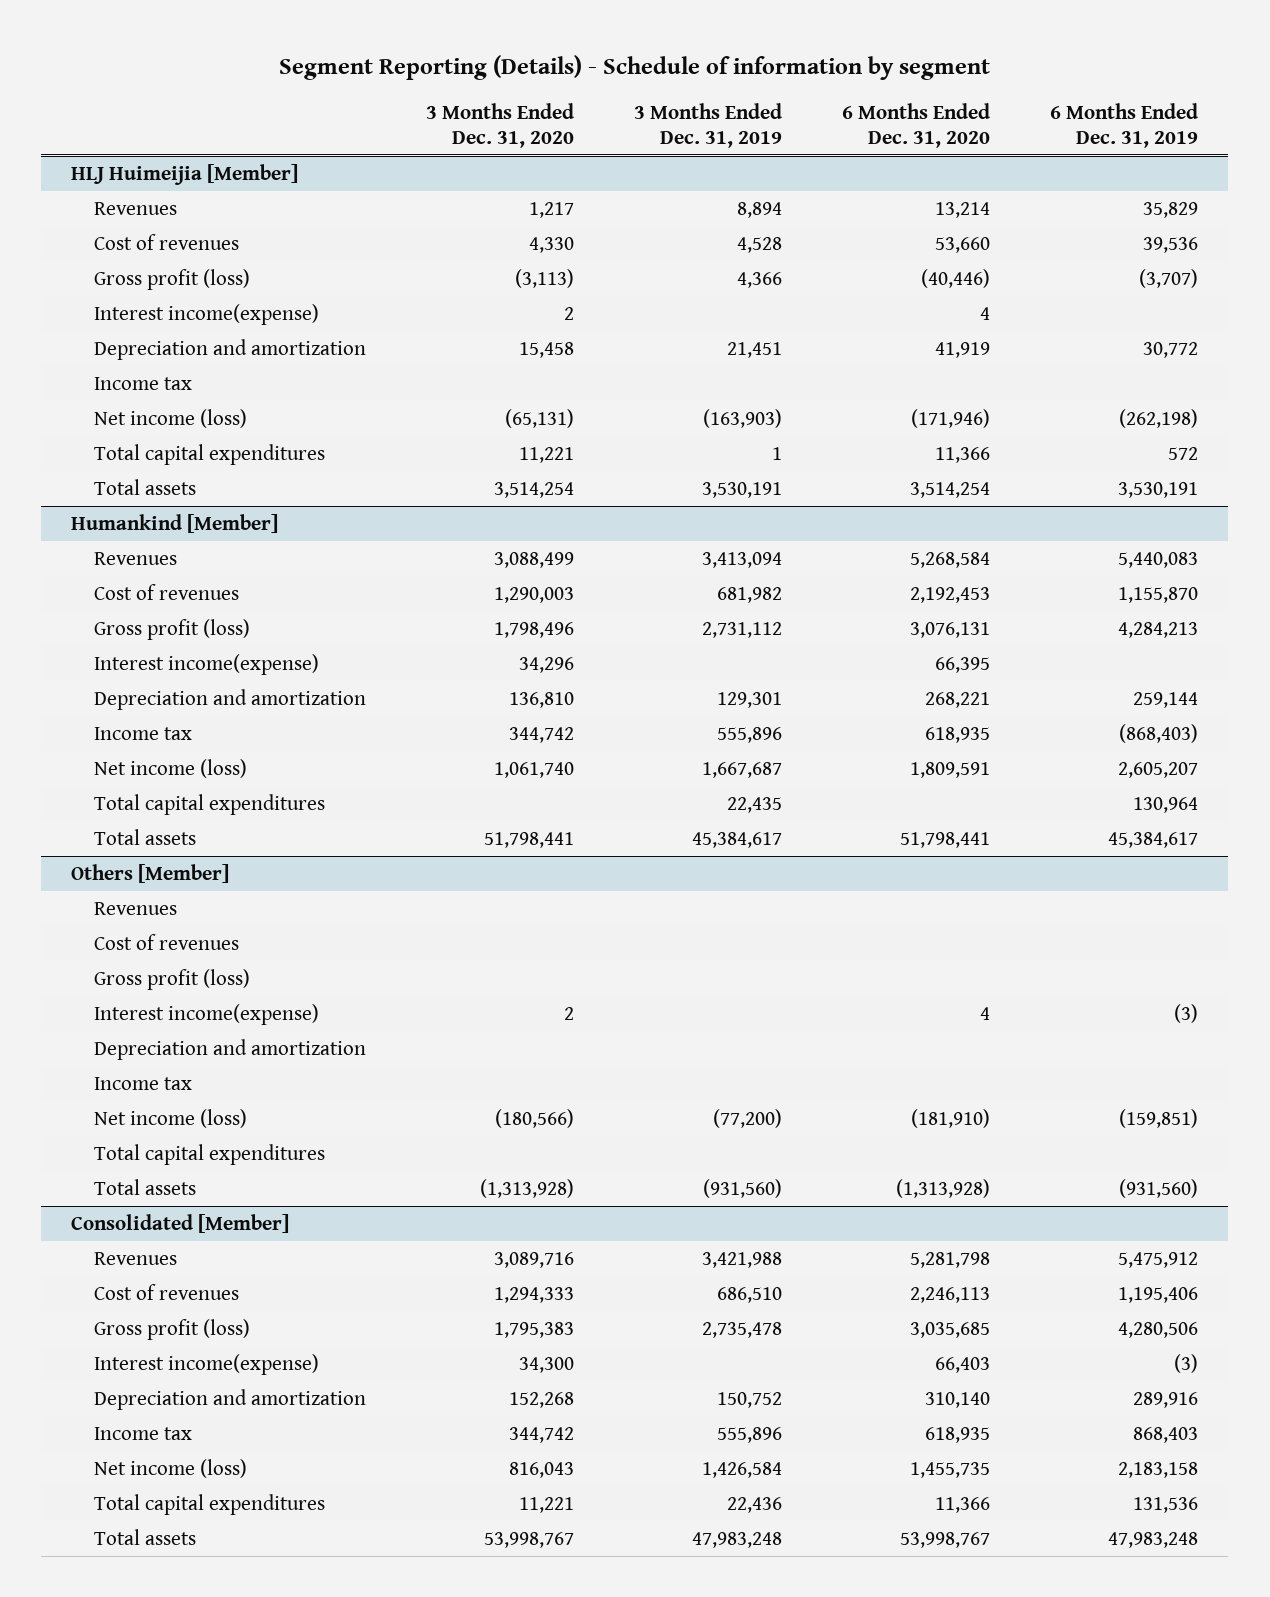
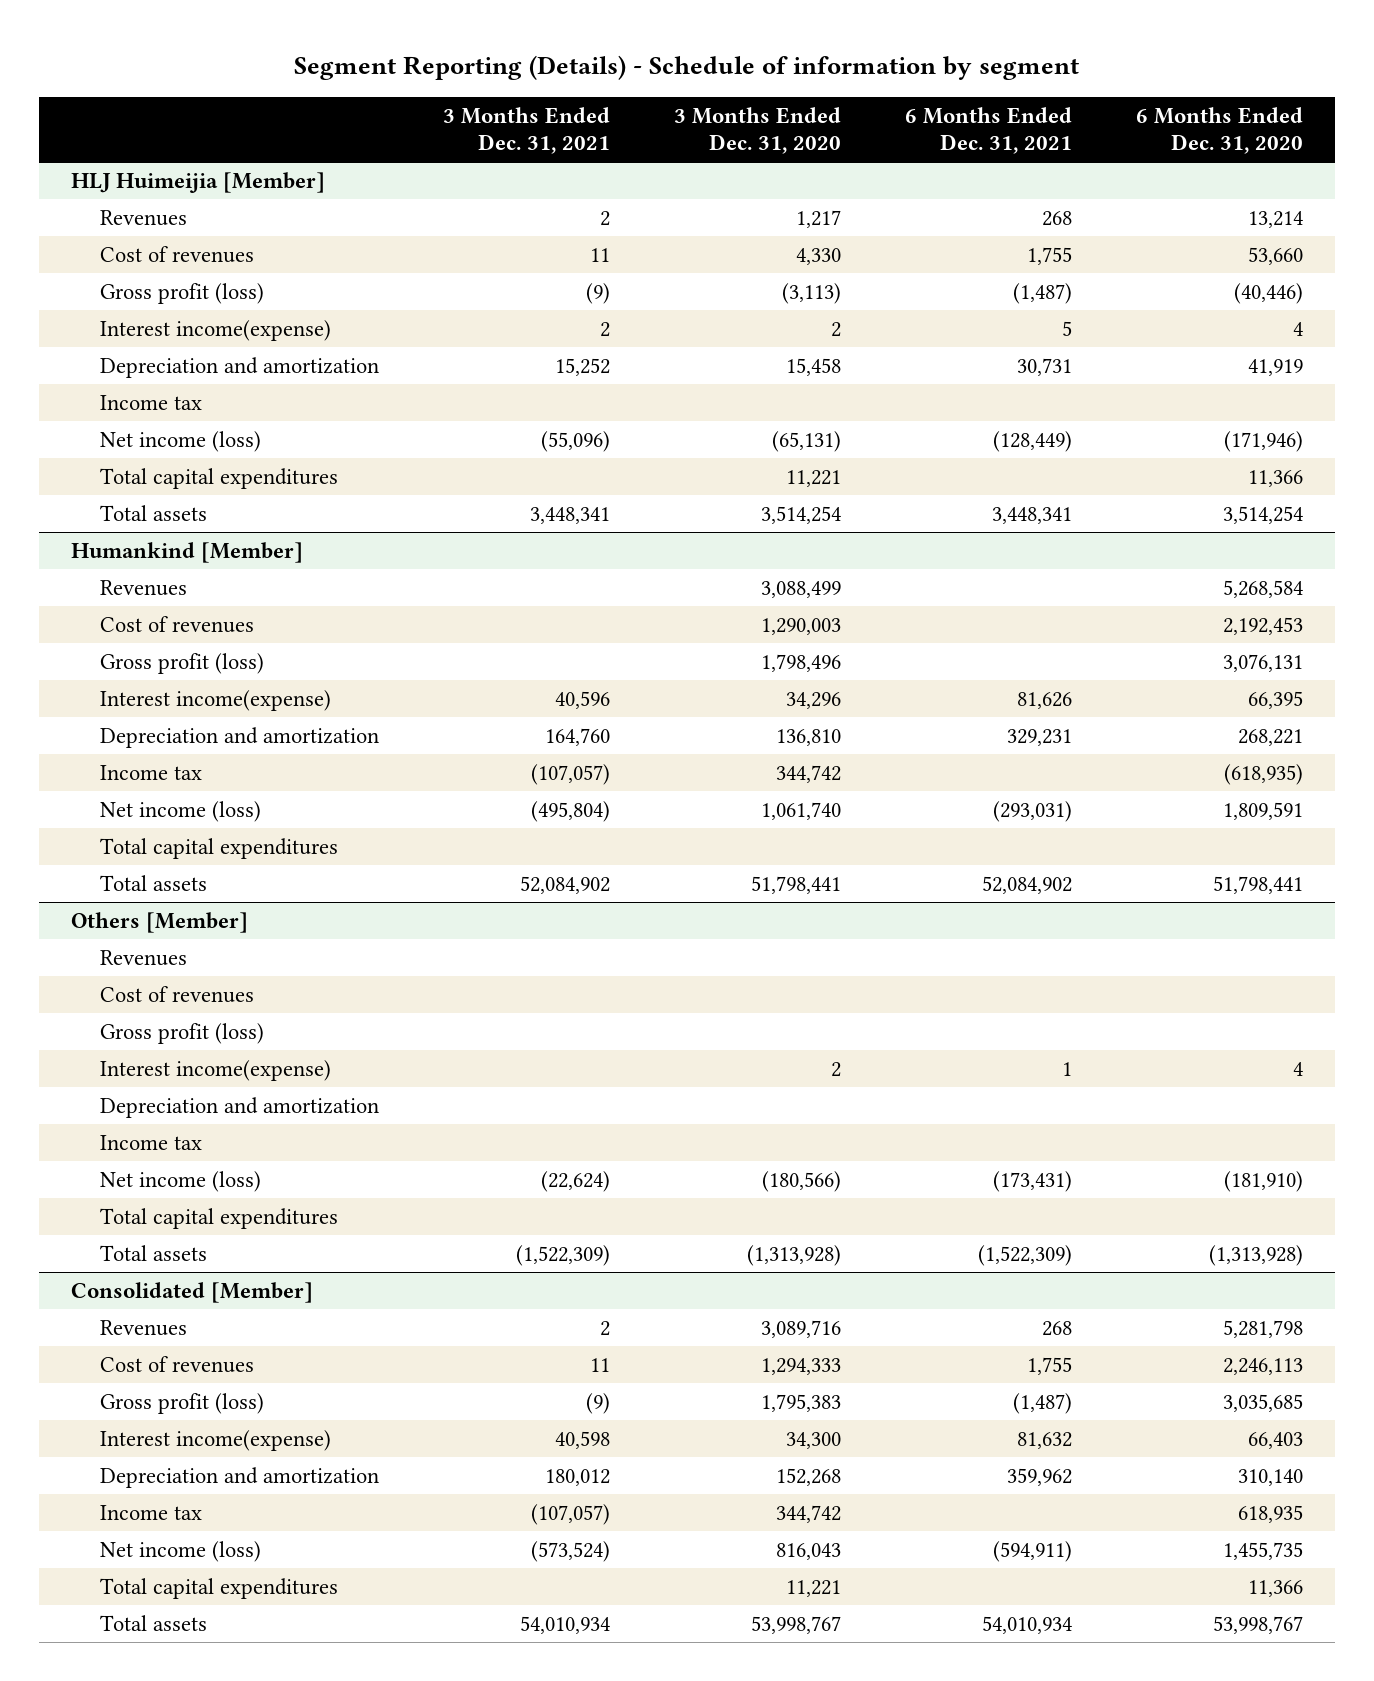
- | 3 Months Ended Dec. 31, 2020 | 3 Months Ended Dec. 31, 2019 | 6 Months Ended Dec. 31, 2020 | 6 Months Ended Dec. 31, 2019
+ | 3 Months Ended Dec. 31, 2021 | 3 Months Ended Dec. 31, 2020 | 6 Months Ended Dec. 31, 2021 | 6 Months Ended Dec. 31, 2020
@ Humankind [Member]
- Income tax | 344,742 | 555,896 | 618,935 | (868,403)
+ Income tax | (107,057) | 344,742 | | (618,935)

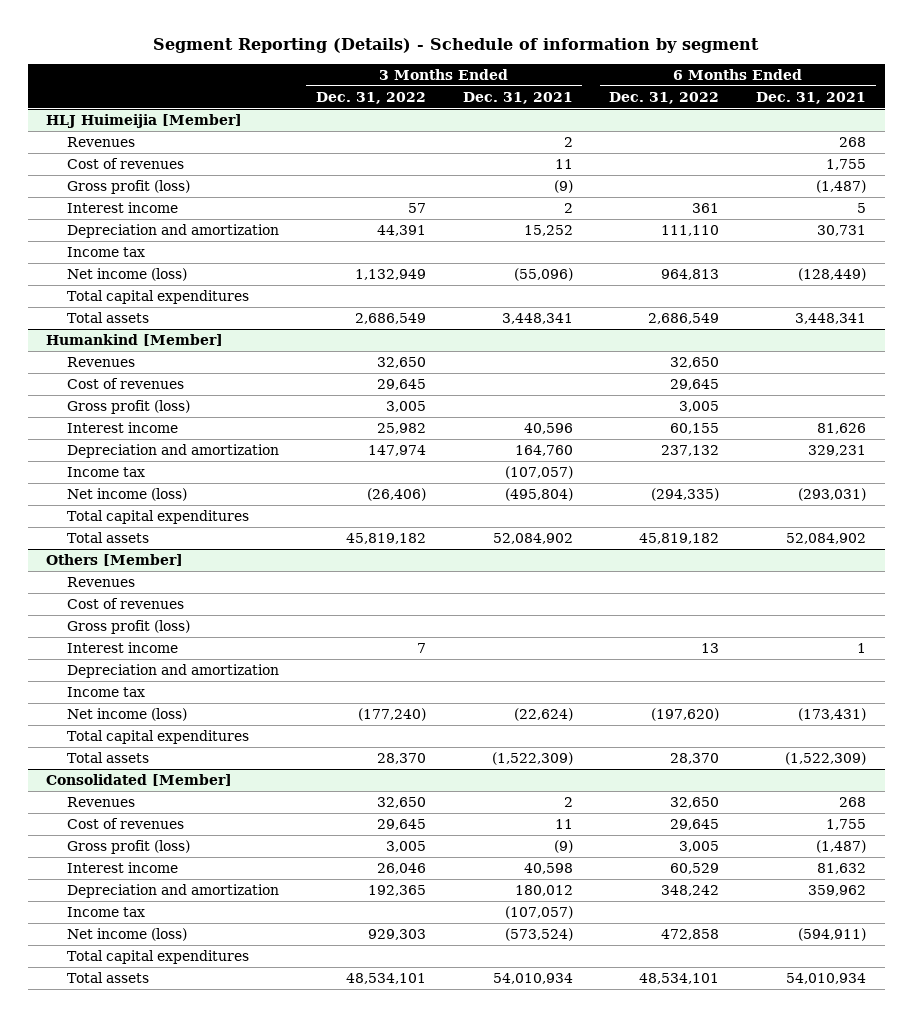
- | 3 Months Ended Dec. 31, 2021 | 3 Months Ended Dec. 31, 2020 | 6 Months Ended Dec. 31, 2021 | 6 Months Ended Dec. 31, 2020
+ | 3 Months Ended Dec. 31, 2022 | 3 Months Ended Dec. 31, 2021 | 6 Months Ended Dec. 31, 2022 | 6 Months Ended Dec. 31, 2021
@ HLJ Huimeijia [Member]
- Interest income(expense) | 2 | 2 | 5 | 4
+ Interest income | 57 | 2 | 361 | 5
@ Humankind [Member]
- Interest income(expense) | 40,596 | 34,296 | 81,626 | 66,395
+ Interest income | 25,982 | 40,596 | 60,155 | 81,626
@ Others [Member]
- Interest income(expense) | | 2 | 1 | 4
+ Interest income | 7 | | 13 | 1
@ Consolidated [Member]
- Interest income(expense) | 40,598 | 34,300 | 81,632 | 66,403
+ Interest income | 26,046 | 40,598 | 60,529 | 81,632

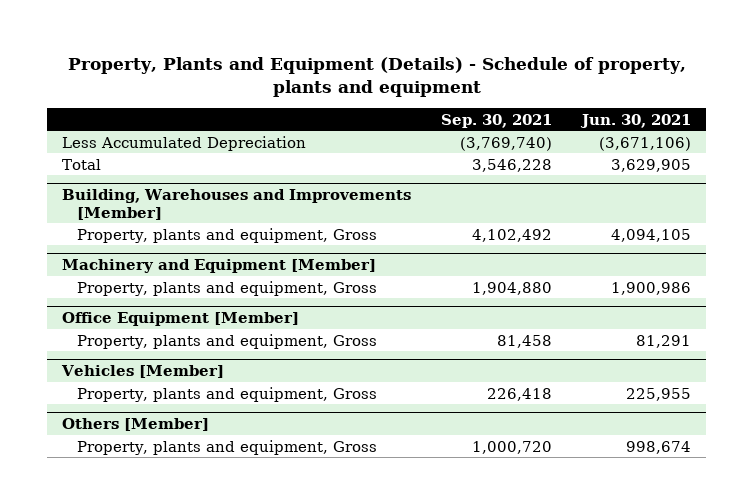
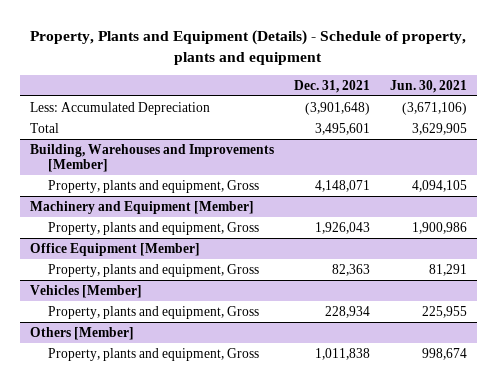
- | Sep. 30, 2021 | Jun. 30, 2021
+ | Dec. 31, 2021 | Jun. 30, 2021
- Less Accumulated Depreciation | (3,769,740) | (3,671,106)
+ Less: Accumulated Depreciation | (3,901,648) | (3,671,106)

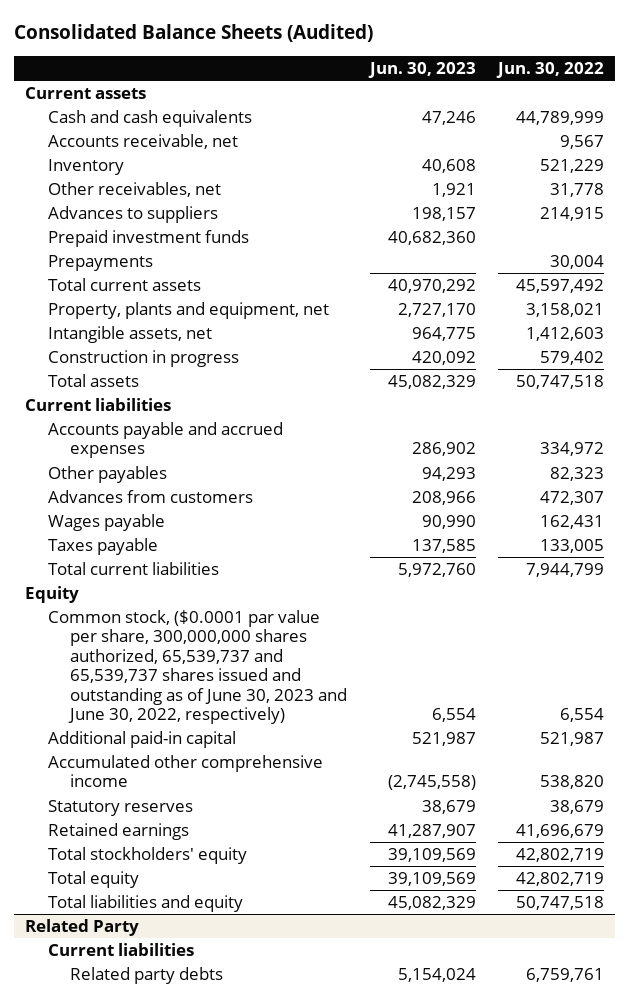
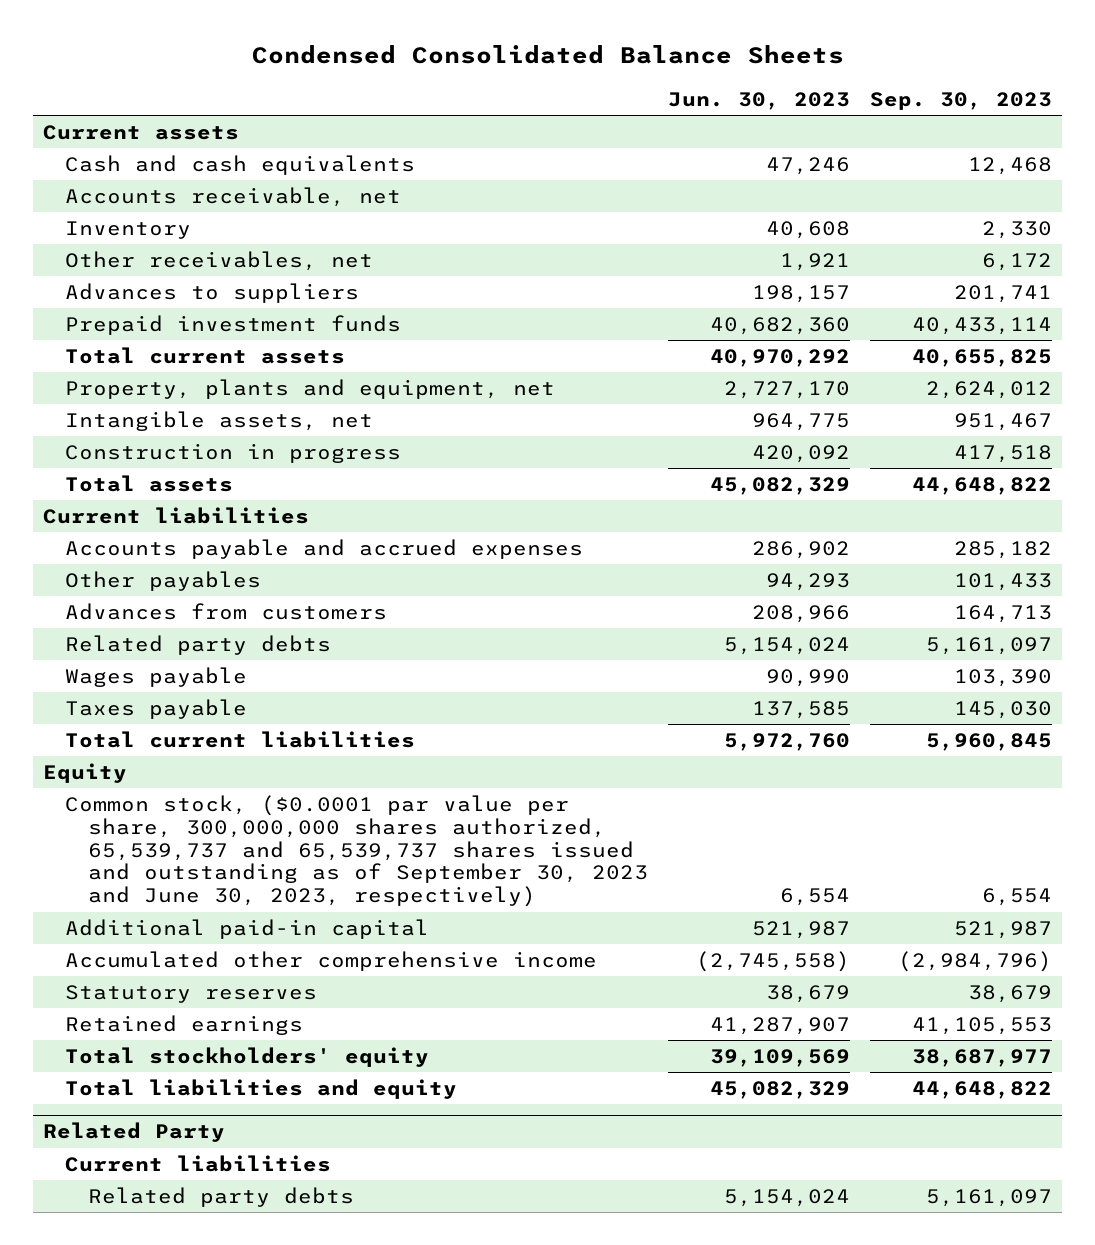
- Consolidated Balance Sheets (Audited)
+ Condensed Consolidated Balance Sheets
- | Jun. 30, 2023 | Jun. 30, 2022
+ | Jun. 30, 2023 | Sep. 30, 2023
- Prepayments | | 30,004
+ Related party debts | 5,154,024 | 5,161,097
- Common stock, ($0.0001 par value per share, 300,000,000 shares authorized, 65,539,737 and 65,539,737 shares issued and outstanding as of June 30, 2023 and June 30, 2022, respectively) | 6,554 | 6,554
+ Common stock, ($0.0001 par value per share, 300,000,000 shares authorized, 65,539,737 and 65,539,737 shares issued and outstanding as of September 30, 2023 and June 30, 2023, respectively) | 6,554 | 6,554
- Total equity | 39,109,569 | 42,802,719

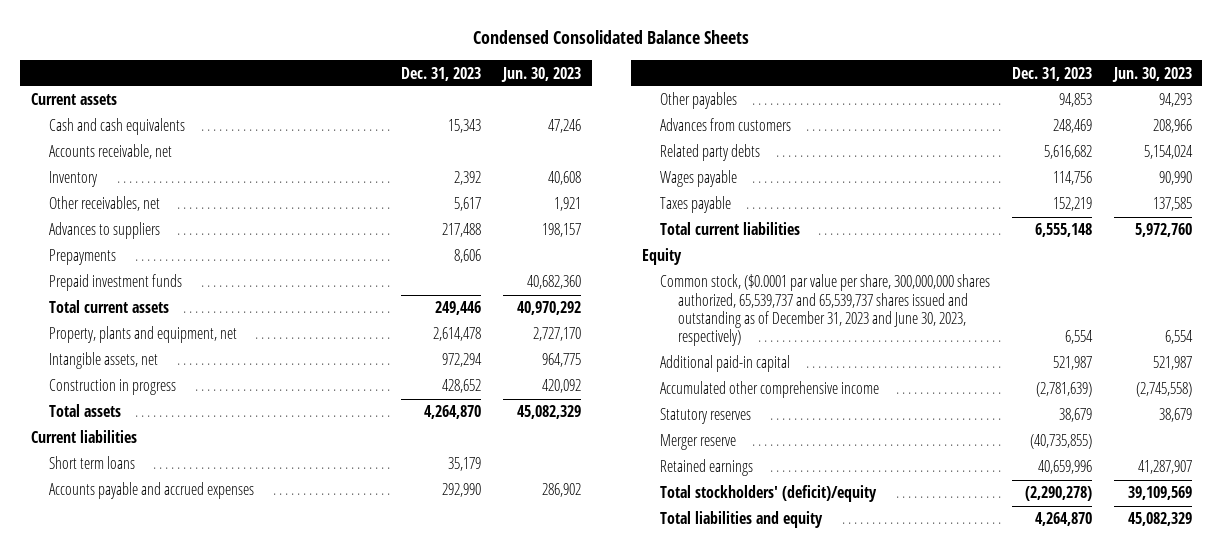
- | Jun. 30, 2023 | Sep. 30, 2023
+ | Dec. 31, 2023 | Jun. 30, 2023
+ Prepayments | 8,606 |
+ Short term loans | 35,179 |
- Common stock, ($0.0001 par value per share, 300,000,000 shares authorized, 65,539,737 and 65,539,737 shares issued and outstanding as of September 30, 2023 and June 30, 2023, respectively) | 6,554 | 6,554
+ Common stock, ($0.0001 par value per share, 300,000,000 shares authorized, 65,539,737 and 65,539,737 shares issued and outstanding as of December 31, 2023 and June 30, 2023, respectively) | 6,554 | 6,554
+ Merger reserve | (40,735,855) |
- Total stockholders' equity | 39,109,569 | 38,687,977
+ Total stockholders' (deficit)/equity | (2,290,278) | 39,109,569
- Related Party
- Current liabilities
- Related party debts | 5,154,024 | 5,161,097

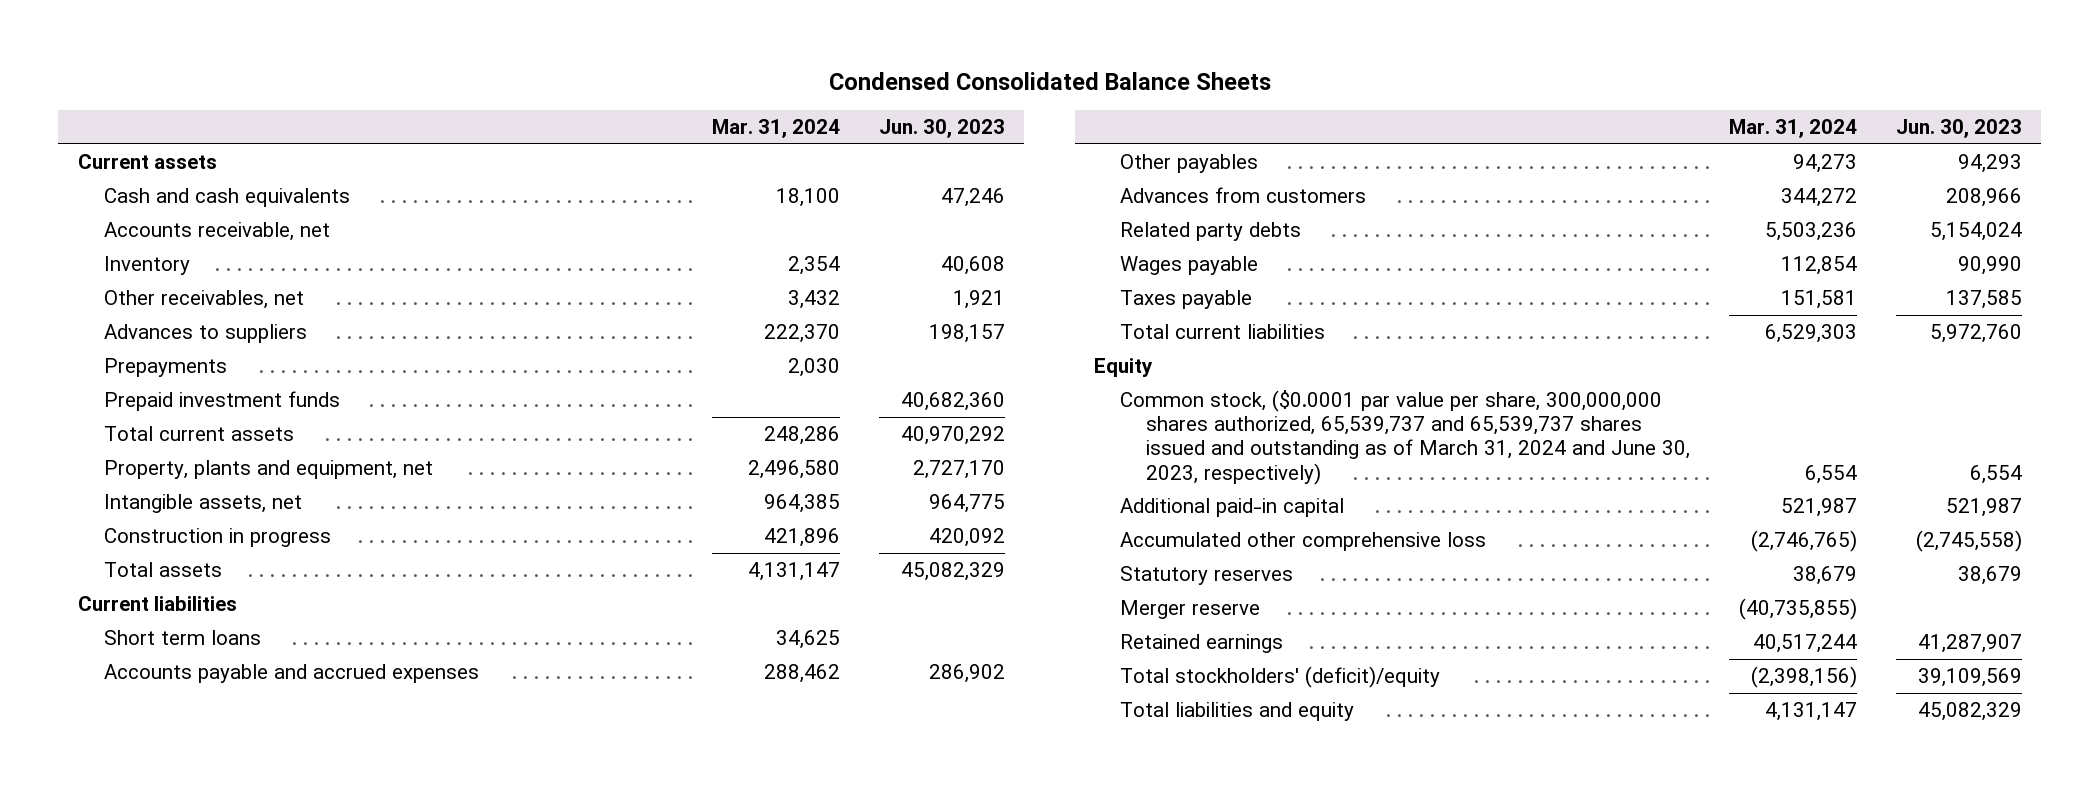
- | Dec. 31, 2023 | Jun. 30, 2023
+ | Mar. 31, 2024 | Jun. 30, 2023
- Common stock, ($0.0001 par value per share, 300,000,000 shares authorized, 65,539,737 and 65,539,737 shares issued and outstanding as of December 31, 2023 and June 30, 2023, respectively) | 6,554 | 6,554
+ Common stock, ($0.0001 par value per share, 300,000,000 shares authorized, 65,539,737 and 65,539,737 shares issued and outstanding as of March 31, 2024 and June 30, 2023, respectively) | 6,554 | 6,554
- Accumulated other comprehensive income | (2,781,639) | (2,745,558)
+ Accumulated other comprehensive loss | (2,746,765) | (2,745,558)

